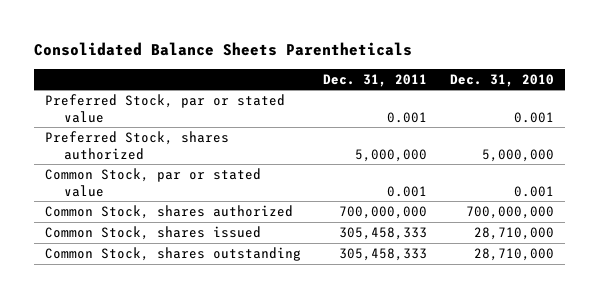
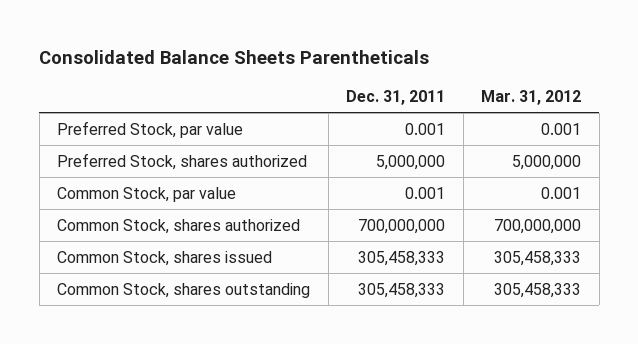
- | Dec. 31, 2011 | Dec. 31, 2010
+ | Dec. 31, 2011 | Mar. 31, 2012
- Preferred Stock, par or stated value | 0.001 | 0.001
+ Preferred Stock, par value | 0.001 | 0.001
- Common Stock, par or stated value | 0.001 | 0.001
+ Common Stock, par value | 0.001 | 0.001

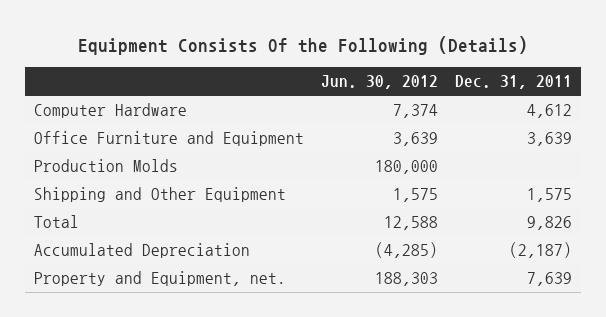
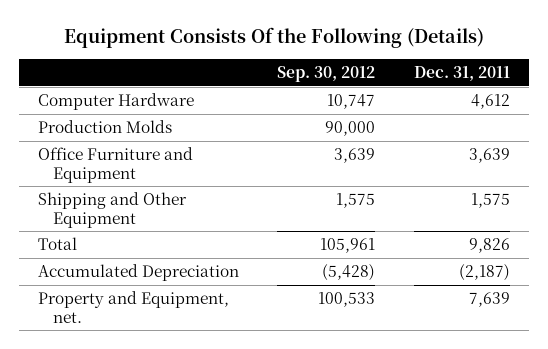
- | Jun. 30, 2012 | Dec. 31, 2011
+ | Sep. 30, 2012 | Dec. 31, 2011
moved down: Office Furniture and Equipment | 3,639 | 3,639

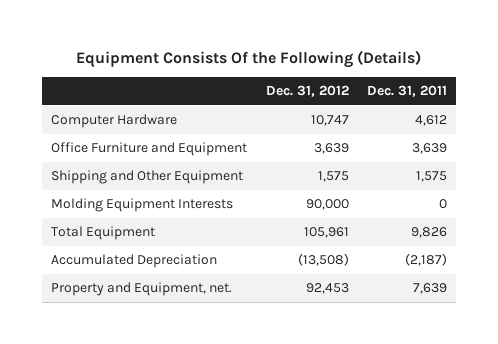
- | Sep. 30, 2012 | Dec. 31, 2011
+ | Dec. 31, 2012 | Dec. 31, 2011
- Production Molds | 90,000 |
- Total | 105,961 | 9,826
+ Molding Equipment Interests | 90,000 | 0
+ Total Equipment | 105,961 | 9,826

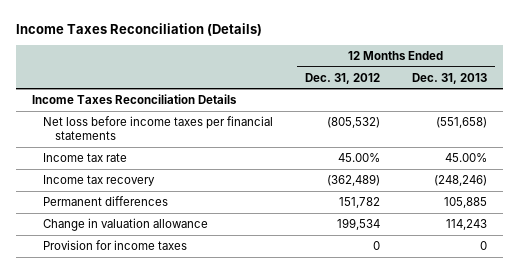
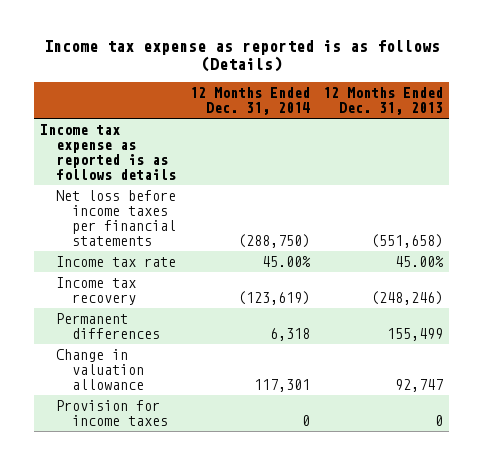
- Income Taxes Reconciliation (Details)
+ Income tax expense as reported is as follows (Details)
- | 12 Months Ended Dec. 31, 2012 | 12 Months Ended Dec. 31, 2013
+ | 12 Months Ended Dec. 31, 2014 | 12 Months Ended Dec. 31, 2013
- Income Taxes Reconciliation Details
+ Income tax expense as reported is as follows details
- Permanent differences | 151,782 | 105,885
- Change in valuation allowance | 199,534 | 114,243
+ Permanent differences | 6,318 | 155,499
+ Change in valuation allowance | 117,301 | 92,747

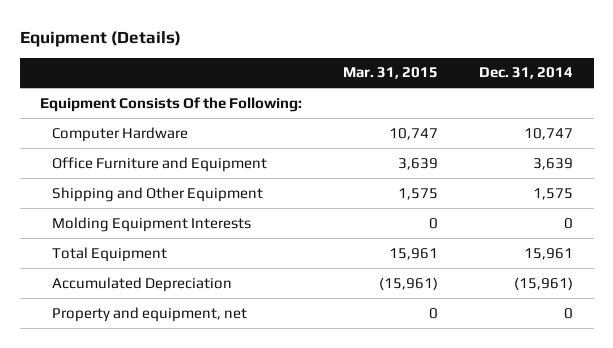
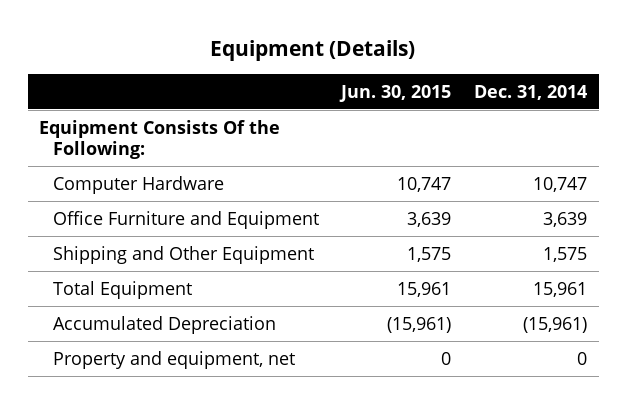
- | Mar. 31, 2015 | Dec. 31, 2014
+ | Jun. 30, 2015 | Dec. 31, 2014
- Molding Equipment Interests | 0 | 0

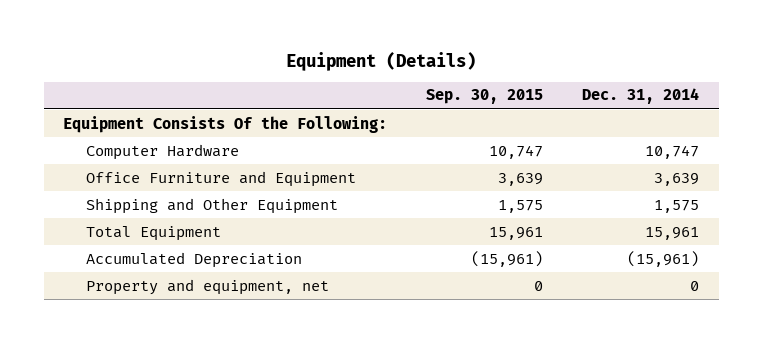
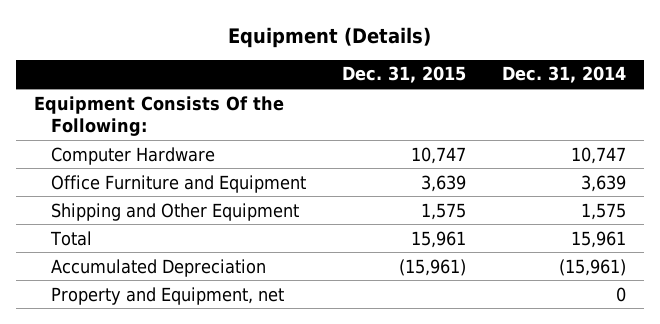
- | Sep. 30, 2015 | Dec. 31, 2014
+ | Dec. 31, 2015 | Dec. 31, 2014
- Total Equipment | 15,961 | 15,961
+ Total | 15,961 | 15,961
- Property and equipment, net | 0 | 0
+ Property and Equipment, net | | 0

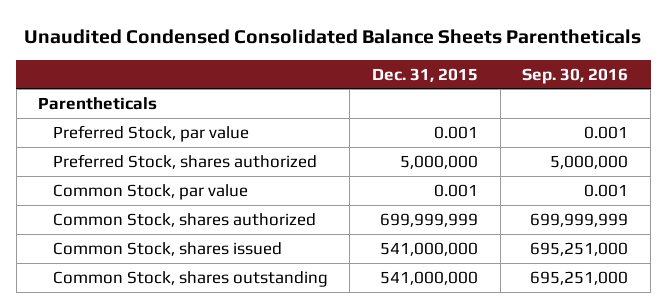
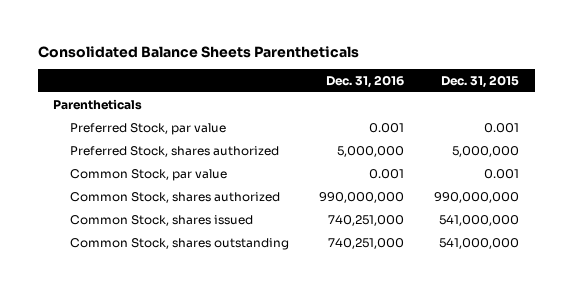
- Unaudited Condensed Consolidated Balance Sheets Parentheticals
+ Consolidated Balance Sheets Parentheticals
- | Dec. 31, 2015 | Sep. 30, 2016
+ | Dec. 31, 2016 | Dec. 31, 2015
- Common Stock, shares authorized | 699,999,999 | 699,999,999
+ Common Stock, shares authorized | 990,000,000 | 990,000,000

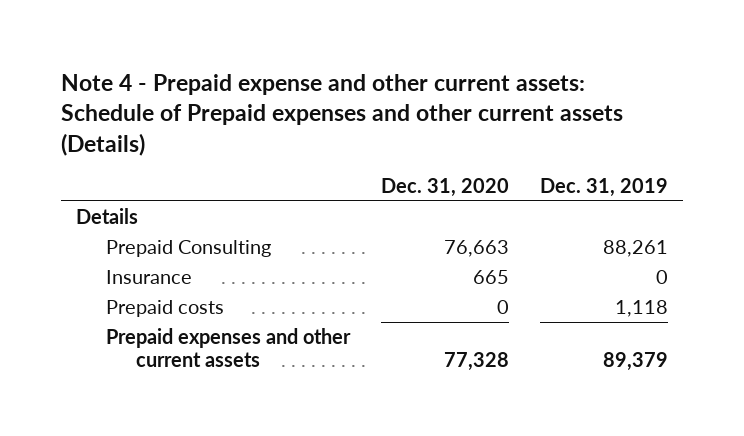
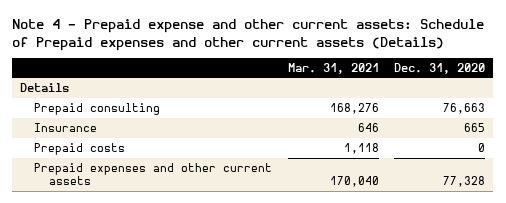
- | Dec. 31, 2020 | Dec. 31, 2019
+ | Mar. 31, 2021 | Dec. 31, 2020
- Prepaid Consulting | 76,663 | 88,261
+ Prepaid consulting | 168,276 | 76,663

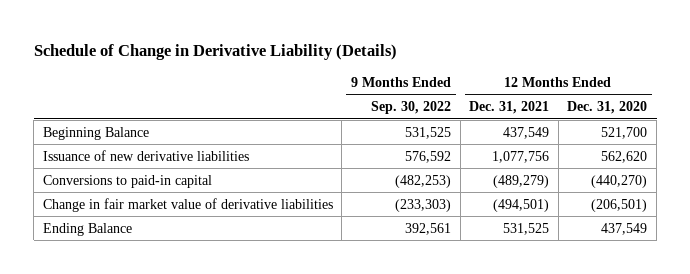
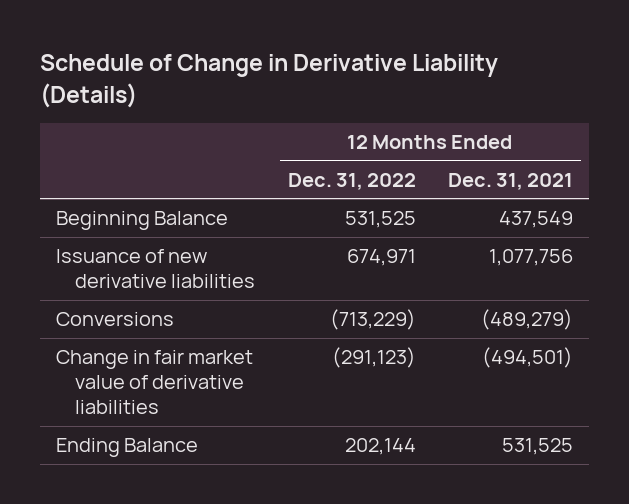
- | 9 Months Ended Sep. 30, 2022 | 12 Months Ended Dec. 31, 2021 | 12 Months Ended Dec. 31, 2020
+ | 12 Months Ended Dec. 31, 2022 | 12 Months Ended Dec. 31, 2021
- Conversions to paid-in capital | (482,253) | (489,279) | (440,270)
+ Conversions | (713,229) | (489,279)

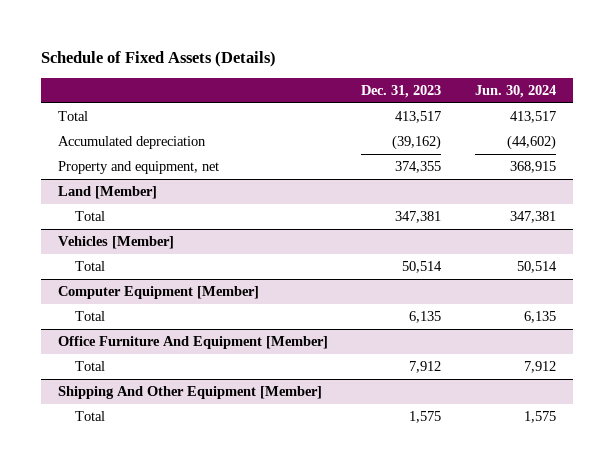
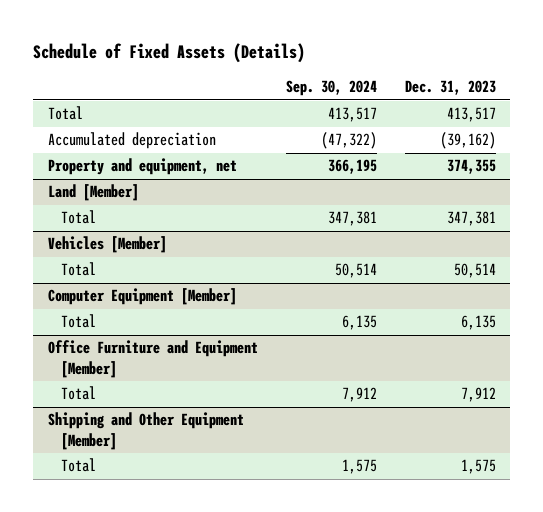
- | Dec. 31, 2023 | Jun. 30, 2024
+ | Sep. 30, 2024 | Dec. 31, 2023
- Office Furniture And Equipment [Member]
+ Office Furniture and Equipment [Member]
- Shipping And Other Equipment [Member]
+ Shipping and Other Equipment [Member]

